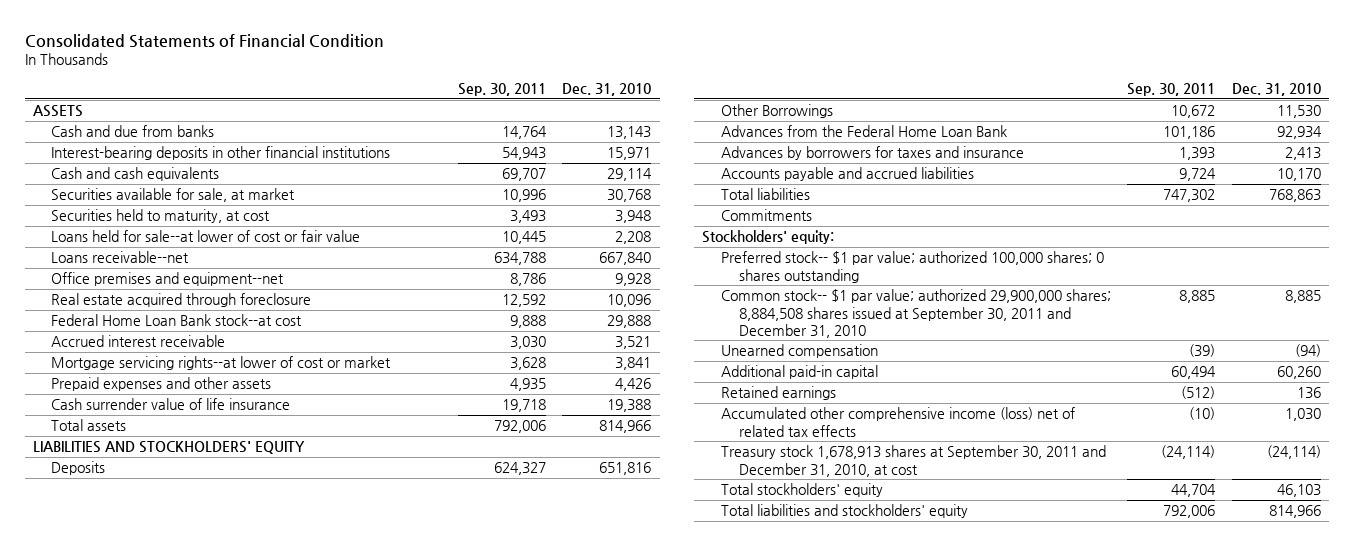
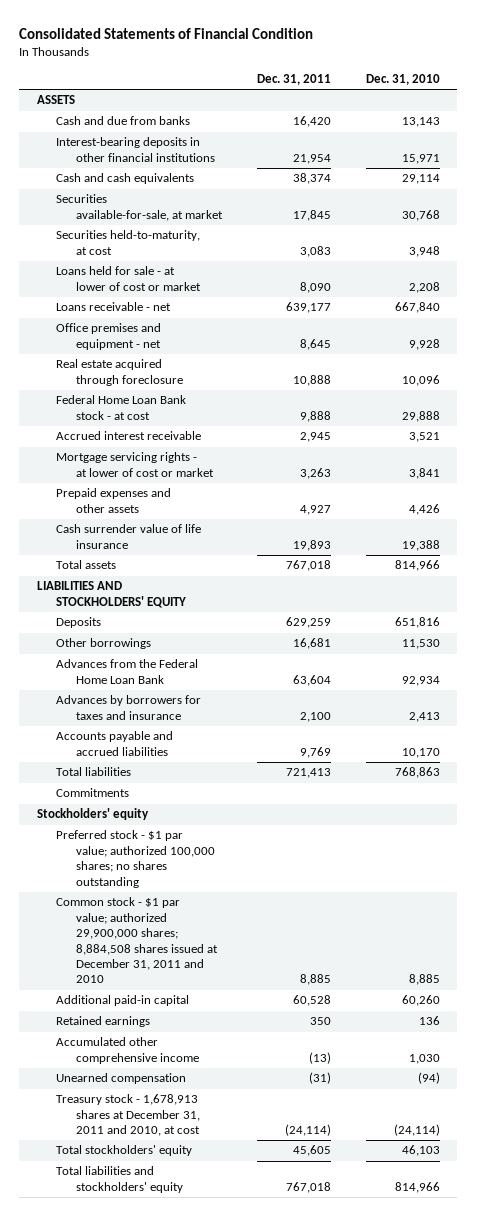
- | Sep. 30, 2011 | Dec. 31, 2010
+ | Dec. 31, 2011 | Dec. 31, 2010
- Securities available for sale, at market | 10,996 | 30,768
- Securities held to maturity, at cost | 3,493 | 3,948
- Loans held for sale--at lower of cost or fair value | 10,445 | 2,208
- Loans receivable--net | 634,788 | 667,840
- Office premises and equipment--net | 8,786 | 9,928
+ Securities available-for-sale, at market | 17,845 | 30,768
+ Securities held-to-maturity, at cost | 3,083 | 3,948
+ Loans held for sale - at lower of cost or market | 8,090 | 2,208
+ Loans receivable - net | 639,177 | 667,840
+ Office premises and equipment - net | 8,645 | 9,928
- Federal Home Loan Bank stock--at cost | 9,888 | 29,888
+ Federal Home Loan Bank stock - at cost | 9,888 | 29,888
- Mortgage servicing rights--at lower of cost or market | 3,628 | 3,841
+ Mortgage servicing rights - at lower of cost or market | 3,263 | 3,841
- Other Borrowings | 10,672 | 11,530
+ Other borrowings | 16,681 | 11,530
- Stockholders' equity:
- Preferred stock-- $1 par value; authorized 100,000 shares; 0 shares outstanding
- Common stock-- $1 par value; authorized 29,900,000 shares; 8,884,508 shares issued at September 30, 2011 and December 31, 2010 | 8,885 | 8,885
+ Stockholders' equity
+ Preferred stock - $1 par value; authorized 100,000 shares; no shares outstanding
+ Common stock - $1 par value; authorized 29,900,000 shares; 8,884,508 shares issued at December 31, 2011 and 2010 | 8,885 | 8,885
- Accumulated other comprehensive income (loss) net of related tax effects | (10) | 1,030
- Treasury stock 1,678,913 shares at September 30, 2011 and December 31, 2010, at cost | (24,114) | (24,114)
+ Accumulated other comprehensive income | (13) | 1,030
moved down: Unearned compensation | (31) | (94)
+ Treasury stock - 1,678,913 shares at December 31, 2011 and 2010, at cost | (24,114) | (24,114)

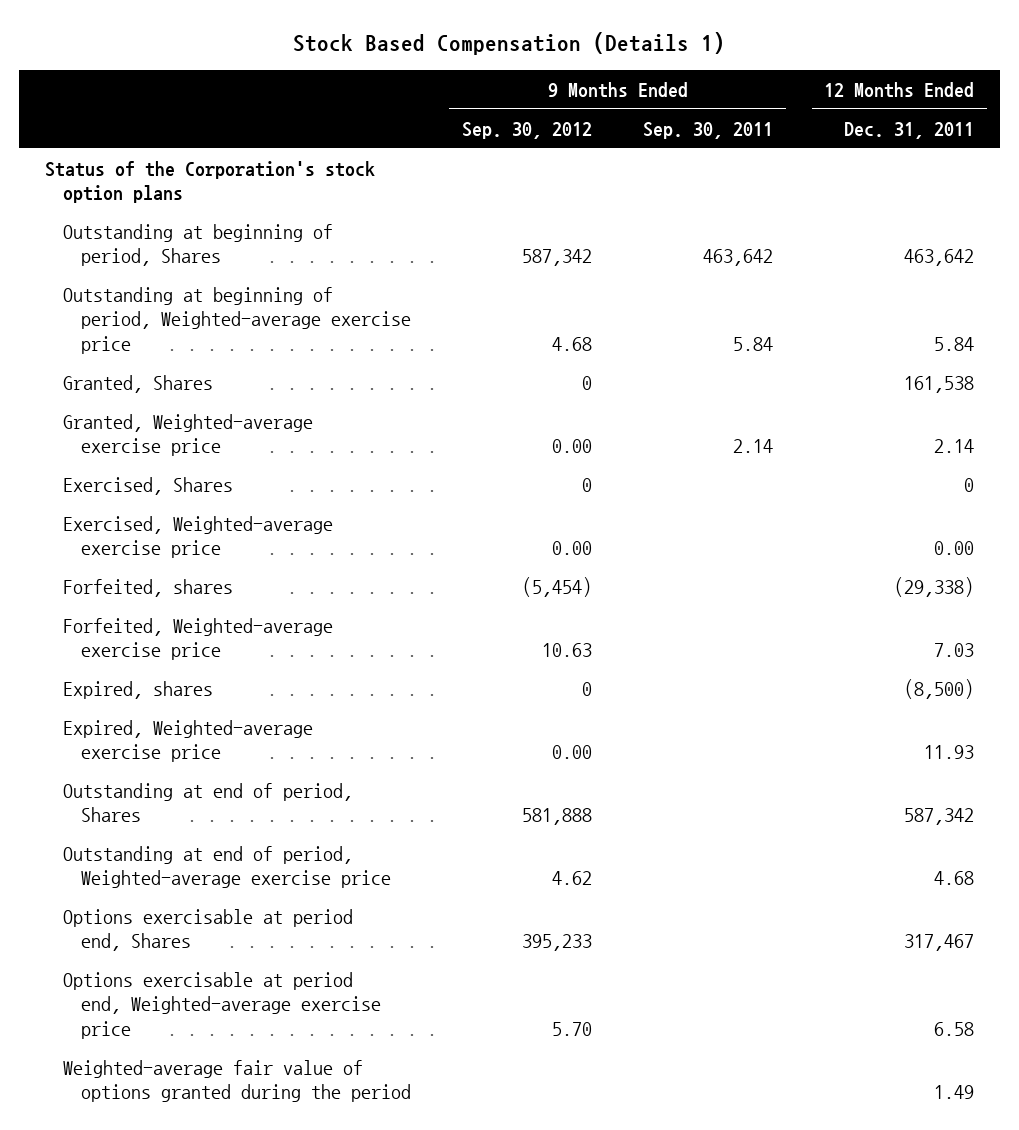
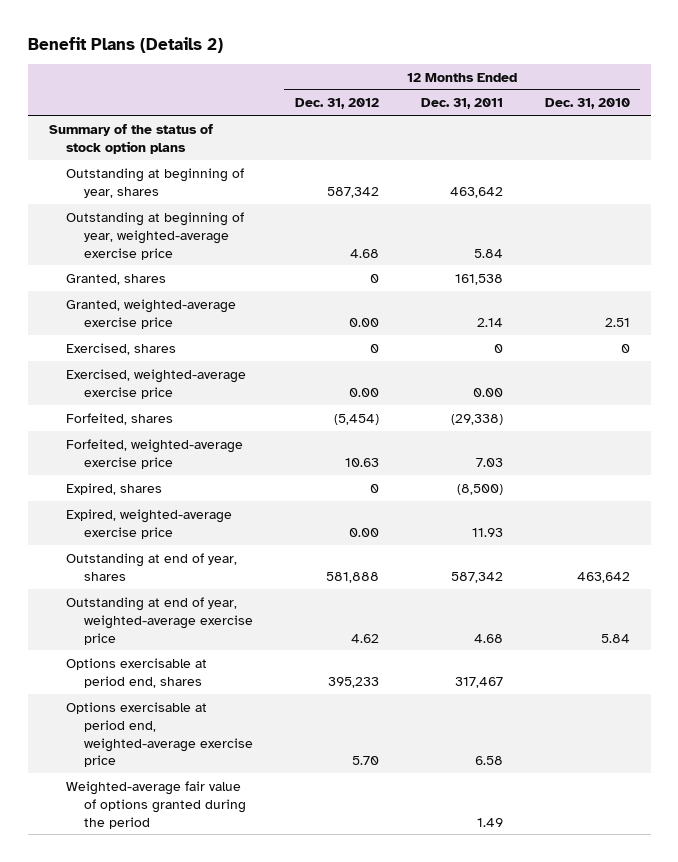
- Stock Based Compensation (Details 1)
+ Benefit Plans (Details 2)
- | 9 Months Ended Sep. 30, 2012 | 9 Months Ended Sep. 30, 2011 | 12 Months Ended Dec. 31, 2011
+ | 12 Months Ended Dec. 31, 2012 | 12 Months Ended Dec. 31, 2011 | 12 Months Ended Dec. 31, 2010
- Status of the Corporation's stock option plans
- Outstanding at beginning of period, Shares | 587,342 | 463,642 | 463,642
- Outstanding at beginning of period, Weighted-average exercise price | 4.68 | 5.84 | 5.84
- Granted, Shares | 0 | | 161,538
- Granted, Weighted-average exercise price | 0.00 | 2.14 | 2.14
- Exercised, Shares | 0 | | 0
- Exercised, Weighted-average exercise price | 0.00 | | 0.00
+ Summary of the status of stock option plans
+ Outstanding at beginning of year, shares | 587,342 | 463,642 |
+ Outstanding at beginning of year, weighted-average exercise price | 4.68 | 5.84 |
+ Granted, shares | 0 | 161,538 |
+ Granted, weighted-average exercise price | 0.00 | 2.14 | 2.51
+ Exercised, shares | 0 | 0 | 0
+ Exercised, weighted-average exercise price | 0.00 | 0.00 |
- Forfeited, Weighted-average exercise price | 10.63 | | 7.03
+ Forfeited, weighted-average exercise price | 10.63 | 7.03 |
- Expired, Weighted-average exercise price | 0.00 | | 11.93
- Outstanding at end of period, Shares | 581,888 | | 587,342
- Outstanding at end of period, Weighted-average exercise price | 4.62 | | 4.68
- Options exercisable at period end, Shares | 395,233 | | 317,467
- Options exercisable at period end, Weighted-average exercise price | 5.70 | | 6.58
+ Expired, weighted-average exercise price | 0.00 | 11.93 |
+ Outstanding at end of year, shares | 581,888 | 587,342 | 463,642
+ Outstanding at end of year, weighted-average exercise price | 4.62 | 4.68 | 5.84
+ Options exercisable at period end, shares | 395,233 | 317,467 |
+ Options exercisable at period end, weighted-average exercise price | 5.70 | 6.58 |

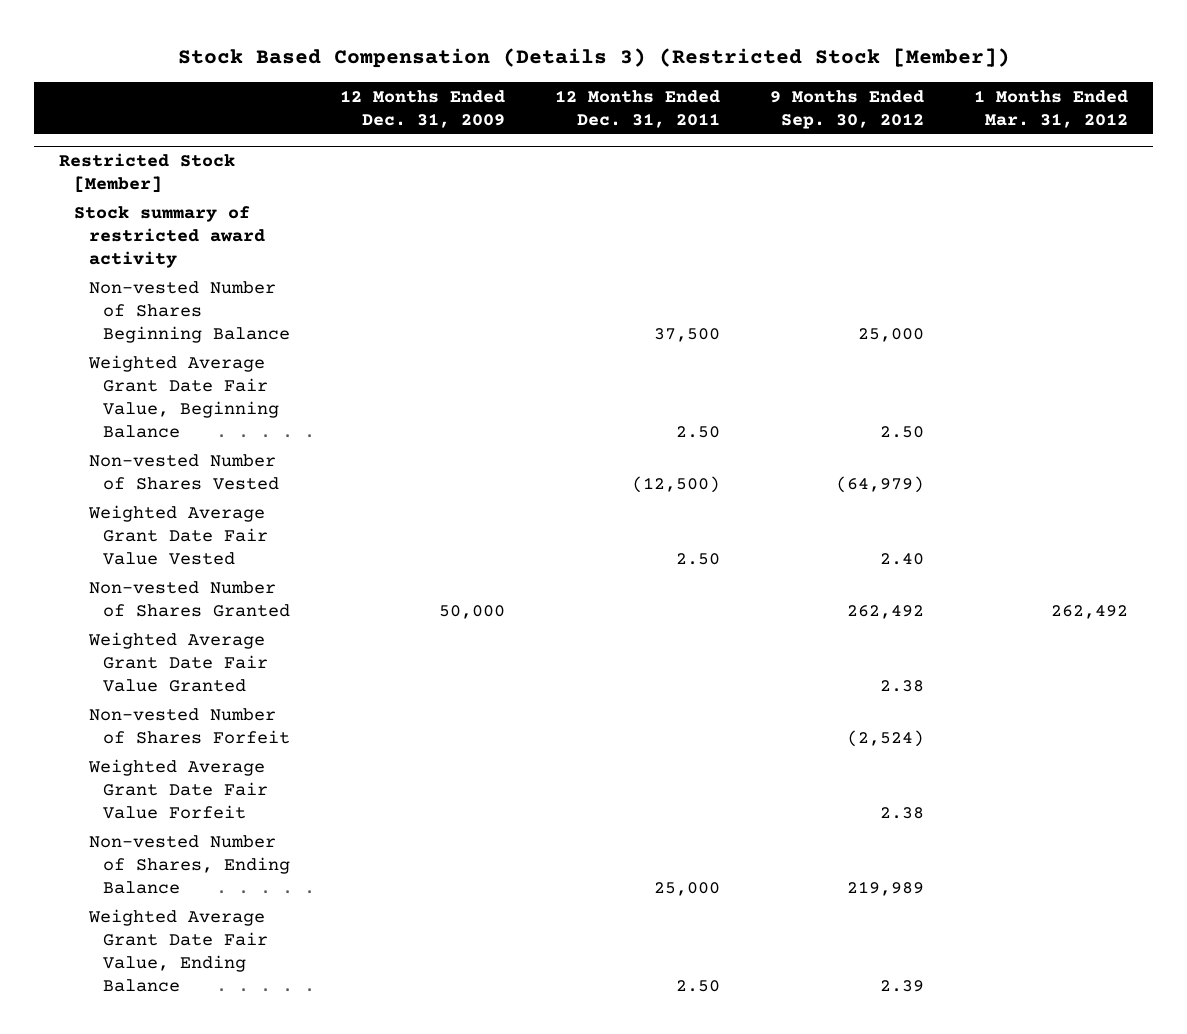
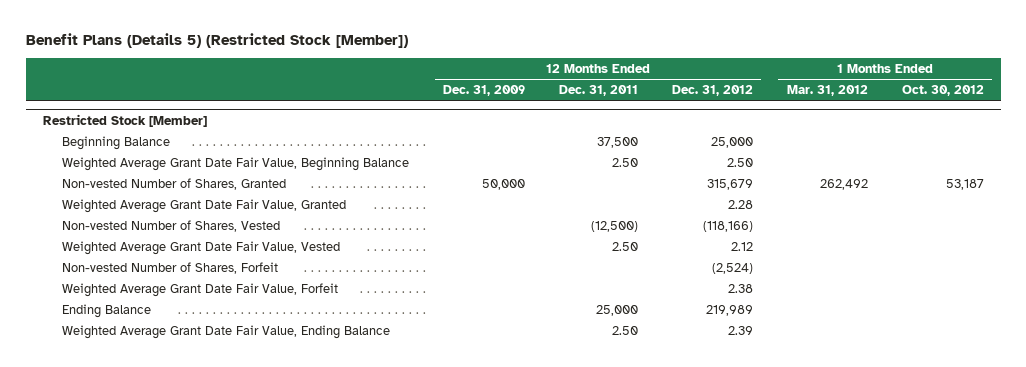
- Stock Based Compensation (Details 3) (Restricted Stock [Member])
+ Benefit Plans (Details 5) (Restricted Stock [Member])
- | 12 Months Ended Dec. 31, 2009 | 12 Months Ended Dec. 31, 2011 | 9 Months Ended Sep. 30, 2012 | 1 Months Ended Mar. 31, 2012
+ | 12 Months Ended Dec. 31, 2009 | 12 Months Ended Dec. 31, 2011 | 12 Months Ended Dec. 31, 2012 | 1 Months Ended Mar. 31, 2012 | 1 Months Ended Oct. 30, 2012
@ Restricted Stock [Member]
- Stock summary of restricted award activity
- Non-vested Number of Shares Beginning Balance | | 37,500 | 25,000 |
+ Beginning Balance | | 37,500 | 25,000 | |
- Non-vested Number of Shares Vested | | (12,500) | (64,979) |
- Weighted Average Grant Date Fair Value Vested | | 2.50 | 2.40 |
- Non-vested Number of Shares Granted | 50,000 | | 262,492 | 262,492
- Weighted Average Grant Date Fair Value Granted | | | 2.38 |
- Non-vested Number of Shares Forfeit | | | (2,524) |
- Weighted Average Grant Date Fair Value Forfeit | | | 2.38 |
- Non-vested Number of Shares, Ending Balance | | 25,000 | 219,989 |
+ Non-vested Number of Shares, Granted | 50,000 | | 315,679 | 262,492 | 53,187
+ Weighted Average Grant Date Fair Value, Granted | | | 2.28 | |
+ Non-vested Number of Shares, Vested | | (12,500) | (118,166) | |
+ Weighted Average Grant Date Fair Value, Vested | | 2.50 | 2.12 | |
+ Non-vested Number of Shares, Forfeit | | | (2,524) | |
+ Weighted Average Grant Date Fair Value, Forfeit | | | 2.38 | |
+ Ending Balance | | 25,000 | 219,989 | |

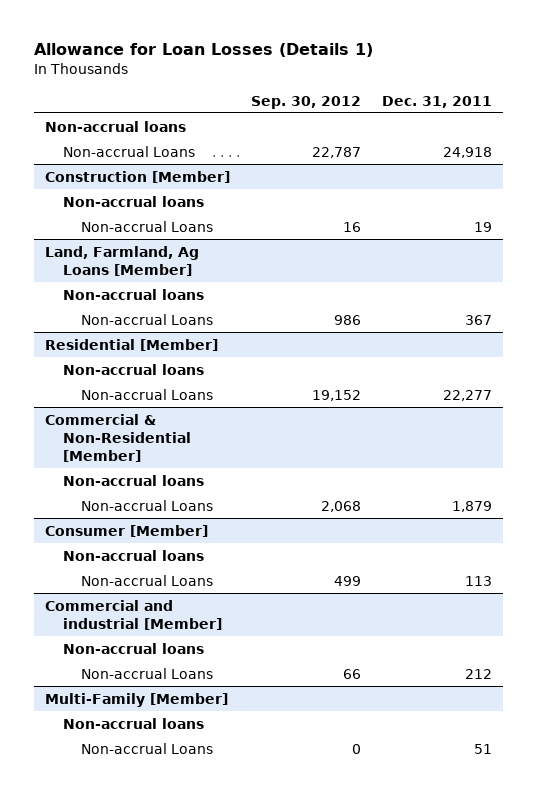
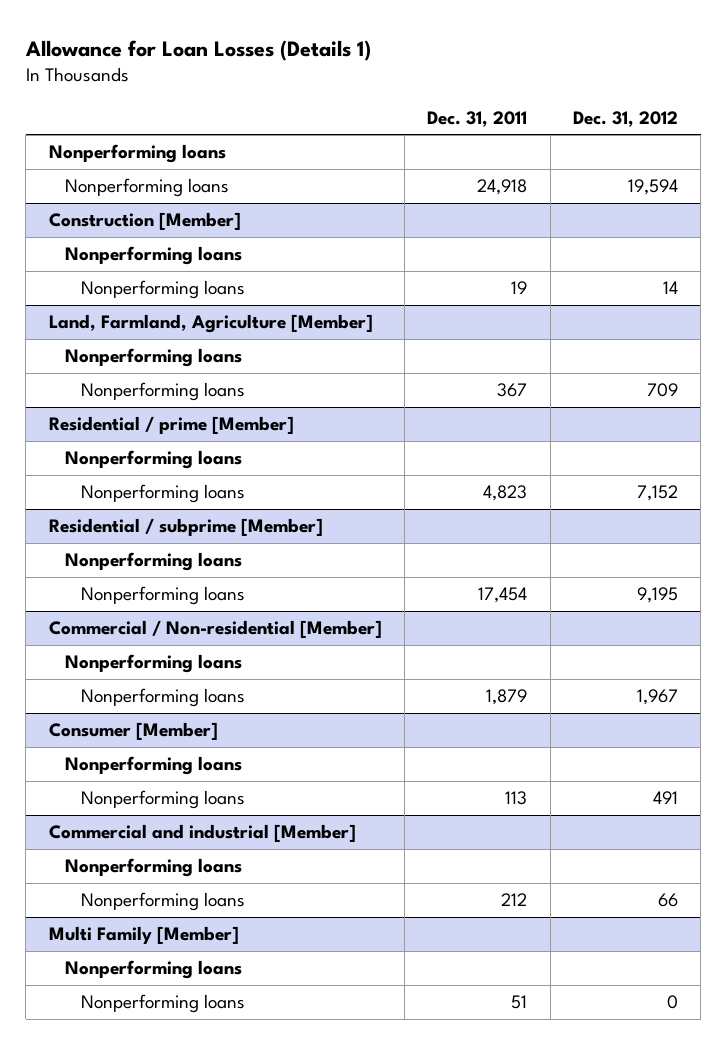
- | Sep. 30, 2012 | Dec. 31, 2011
+ | Dec. 31, 2011 | Dec. 31, 2012
- Non-accrual loans
- Non-accrual Loans | 22,787 | 24,918
+ Nonperforming loans
+ Nonperforming loans | 24,918 | 19,594
@ Construction [Member]
- Non-accrual loans
- Non-accrual Loans | 16 | 19
- Land, Farmland, Ag Loans [Member]
- Non-accrual loans
- Non-accrual Loans | 986 | 367
- Residential [Member]
- Non-accrual loans
- Non-accrual Loans | 19,152 | 22,277
- Commercial & Non-Residential [Member]
- Non-accrual loans
- Non-accrual Loans | 2,068 | 1,879
@ Construction [Member]
+ Nonperforming loans
+ Nonperforming loans | 19 | 14
+ Land, Farmland, Agriculture [Member]
+ Nonperforming loans
+ Nonperforming loans | 367 | 709
+ Residential / prime [Member]
+ Nonperforming loans
+ Nonperforming loans | 4,823 | 7,152
+ Residential / subprime [Member]
+ Nonperforming loans
+ Nonperforming loans | 17,454 | 9,195
+ Commercial / Non-residential [Member]
+ Nonperforming loans
+ Nonperforming loans | 1,879 | 1,967
@ Consumer [Member]
- Non-accrual loans
- Non-accrual Loans | 499 | 113
+ Nonperforming loans
+ Nonperforming loans | 113 | 491
@ Commercial and industrial [Member]
- Non-accrual loans
- Non-accrual Loans | 66 | 212
- Multi-Family [Member]
- Non-accrual loans
- Non-accrual Loans | 0 | 51
@ Commercial and industrial [Member]
+ Nonperforming loans
+ Nonperforming loans | 212 | 66
+ Multi Family [Member]
+ Nonperforming loans
+ Nonperforming loans | 51 | 0

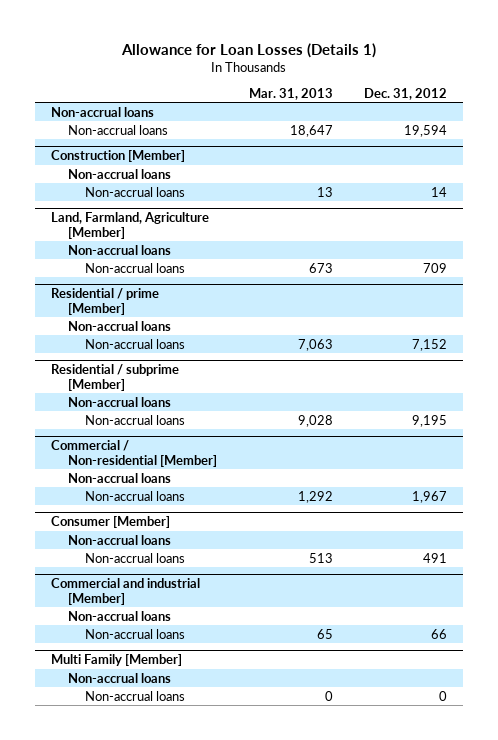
- | Dec. 31, 2011 | Dec. 31, 2012
+ | Mar. 31, 2013 | Dec. 31, 2012
- Nonperforming loans
- Nonperforming loans | 24,918 | 19,594
+ Non-accrual loans
+ Non-accrual loans | 18,647 | 19,594
@ Construction [Member]
- Nonperforming loans
- Nonperforming loans | 19 | 14
+ Non-accrual loans
+ Non-accrual loans | 13 | 14
@ Land, Farmland, Agriculture [Member]
- Nonperforming loans
- Nonperforming loans | 367 | 709
+ Non-accrual loans
+ Non-accrual loans | 673 | 709
@ Residential / prime [Member]
- Nonperforming loans
- Nonperforming loans | 4,823 | 7,152
+ Non-accrual loans
+ Non-accrual loans | 7,063 | 7,152
@ Residential / subprime [Member]
- Nonperforming loans
- Nonperforming loans | 17,454 | 9,195
+ Non-accrual loans
+ Non-accrual loans | 9,028 | 9,195
@ Commercial / Non-residential [Member]
- Nonperforming loans
- Nonperforming loans | 1,879 | 1,967
+ Non-accrual loans
+ Non-accrual loans | 1,292 | 1,967
@ Consumer [Member]
- Nonperforming loans
- Nonperforming loans | 113 | 491
+ Non-accrual loans
+ Non-accrual loans | 513 | 491
@ Commercial and industrial [Member]
- Nonperforming loans
- Nonperforming loans | 212 | 66
+ Non-accrual loans
+ Non-accrual loans | 65 | 66
@ Multi Family [Member]
- Nonperforming loans
- Nonperforming loans | 51 | 0
+ Non-accrual loans
+ Non-accrual loans | 0 | 0

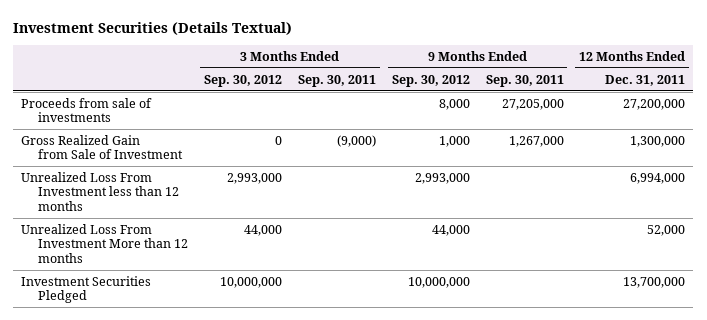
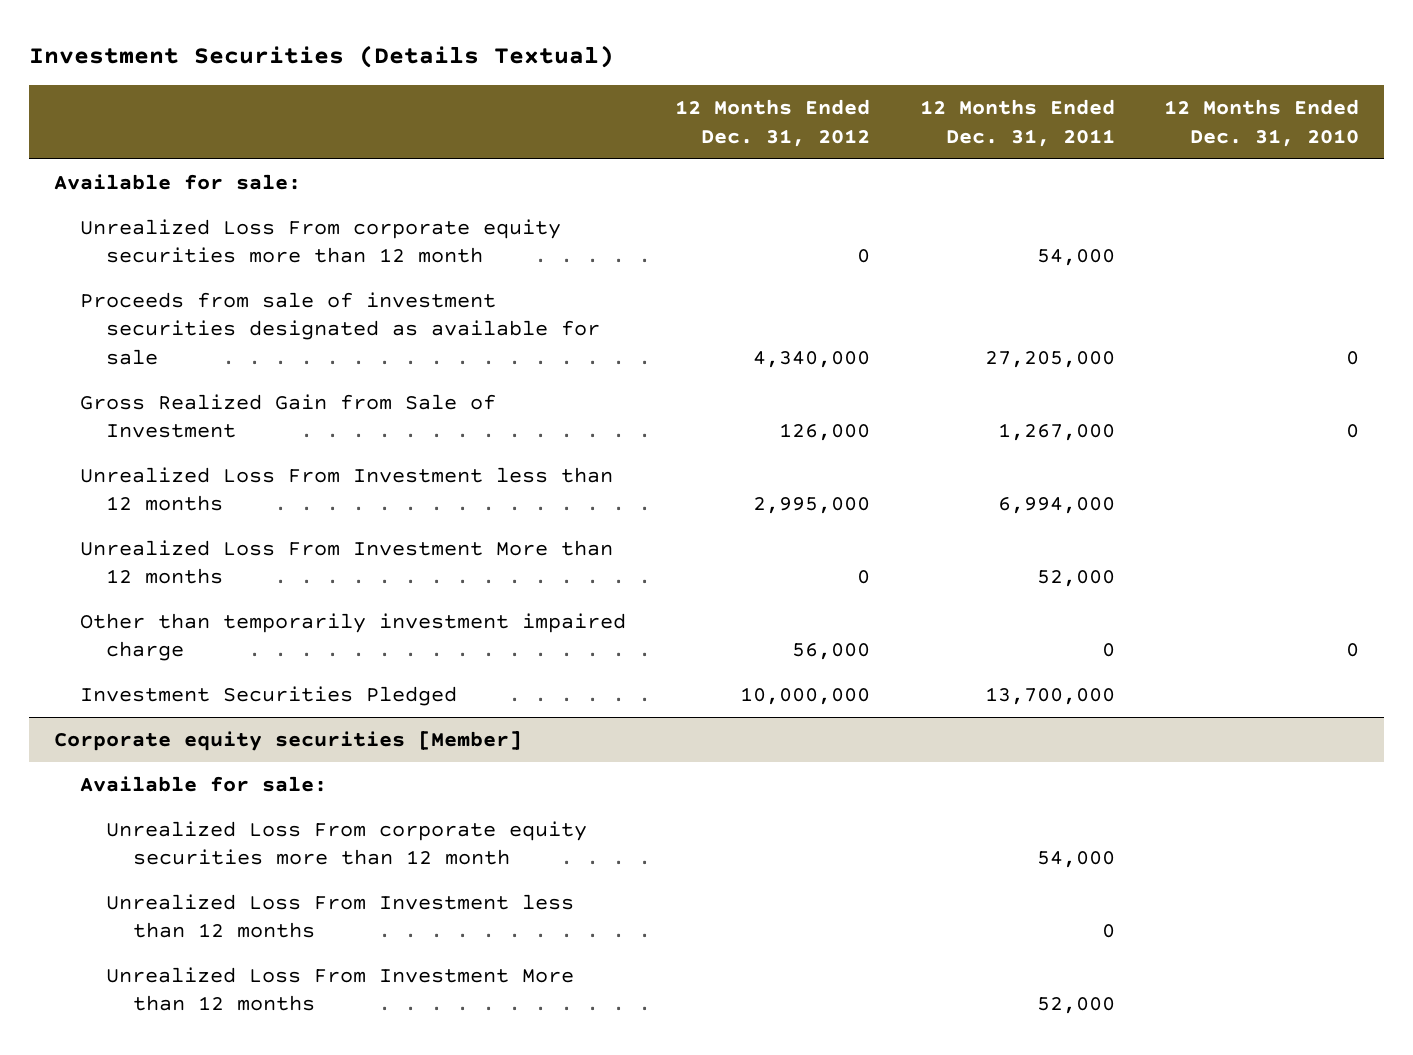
- | 3 Months Ended Sep. 30, 2012 | 3 Months Ended Sep. 30, 2011 | 9 Months Ended Sep. 30, 2012 | 9 Months Ended Sep. 30, 2011 | 12 Months Ended Dec. 31, 2011
+ | 12 Months Ended Dec. 31, 2012 | 12 Months Ended Dec. 31, 2011 | 12 Months Ended Dec. 31, 2010
- Proceeds from sale of investments | | | 8,000 | 27,205,000 | 27,200,000
- Gross Realized Gain from Sale of Investment | 0 | (9,000) | 1,000 | 1,267,000 | 1,300,000
+ Available for sale:
+ Unrealized Loss From corporate equity securities more than 12 month | 0 | 54,000 |
+ Proceeds from sale of investment securities designated as available for sale | 4,340,000 | 27,205,000 | 0
+ Gross Realized Gain from Sale of Investment | 126,000 | 1,267,000 | 0
+ Other than temporarily investment impaired charge | 56,000 | 0 | 0
+ Corporate equity securities [Member]
+ Available for sale:
+ Unrealized Loss From corporate equity securities more than 12 month | | 54,000 |
+ Unrealized Loss From Investment less than 12 months | | 0 |
+ Unrealized Loss From Investment More than 12 months | | 52,000 |

